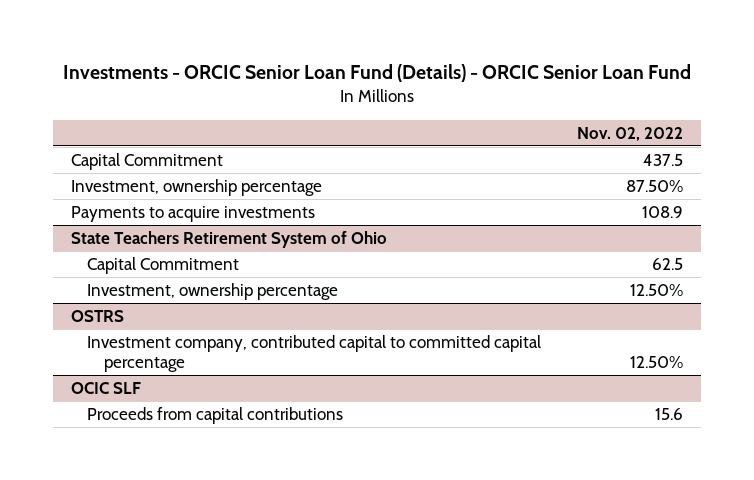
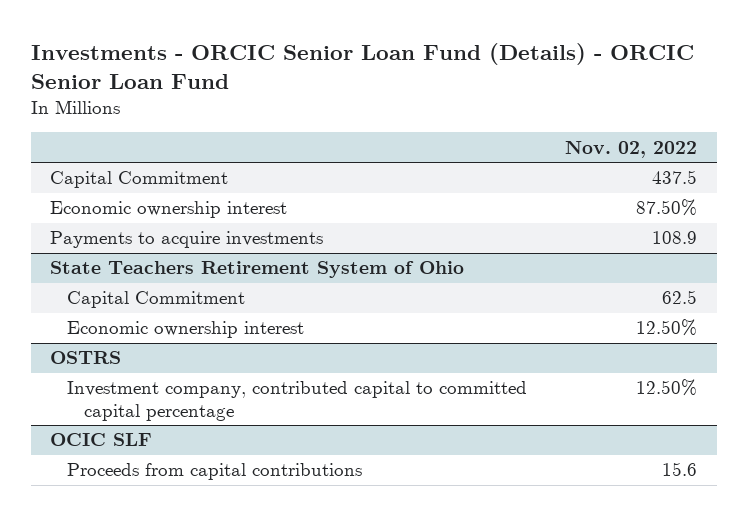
- Investment, ownership percentage | 87.50%
+ Economic ownership interest | 87.50%
@ State Teachers Retirement System of Ohio
- Investment, ownership percentage | 12.50%
+ Economic ownership interest | 12.50%

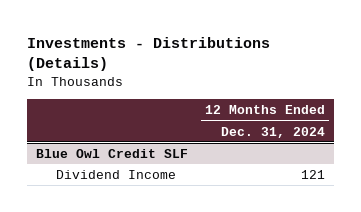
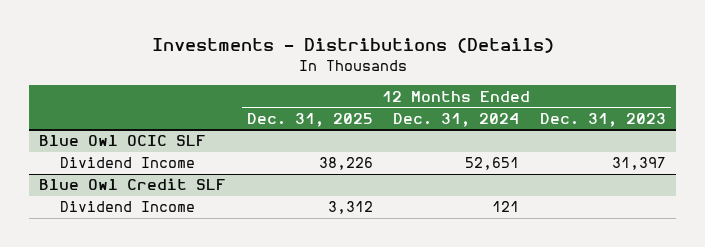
- | 12 Months Ended Dec. 31, 2024
+ | 12 Months Ended Dec. 31, 2025 | 12 Months Ended Dec. 31, 2024 | 12 Months Ended Dec. 31, 2023
+ Blue Owl OCIC SLF
+ Dividend Income | 38,226 | 52,651 | 31,397

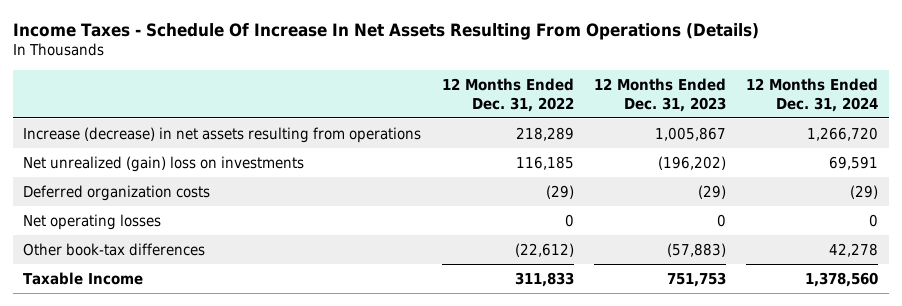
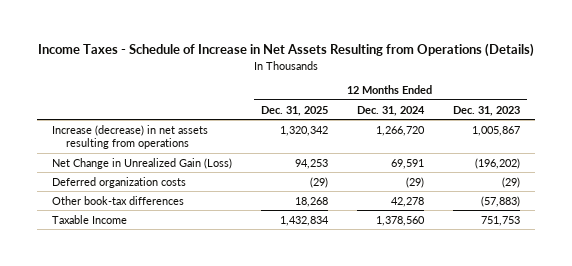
- Income Taxes - Schedule Of Increase In Net Assets Resulting From Operations (Details)
+ Income Taxes - Schedule of Increase in Net Assets Resulting from Operations (Details)
- | 12 Months Ended Dec. 31, 2022 | 12 Months Ended Dec. 31, 2023 | 12 Months Ended Dec. 31, 2024
+ | 12 Months Ended Dec. 31, 2025 | 12 Months Ended Dec. 31, 2024 | 12 Months Ended Dec. 31, 2023
- Net unrealized (gain) loss on investments | 116,185 | (196,202) | 69,591
+ Net Change in Unrealized Gain (Loss) | 94,253 | 69,591 | (196,202)
- Net operating losses | 0 | 0 | 0

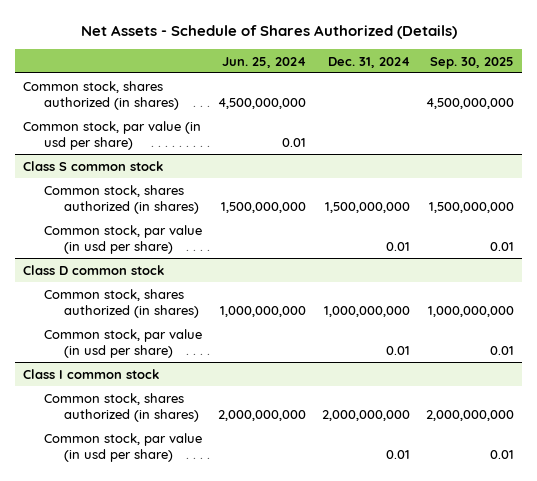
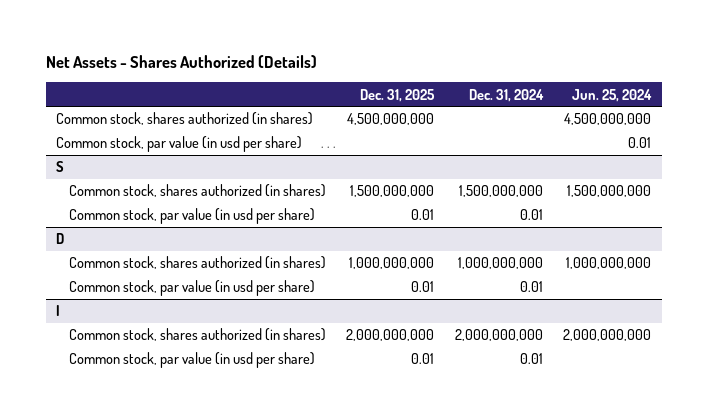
- Net Assets - Schedule of Shares Authorized (Details)
+ Net Assets - Shares Authorized (Details)
- | Jun. 25, 2024 | Dec. 31, 2024 | Sep. 30, 2025
+ | Dec. 31, 2025 | Dec. 31, 2024 | Jun. 25, 2024
- Class S common stock
+ S
- Class D common stock
+ D
- Class I common stock
+ I

